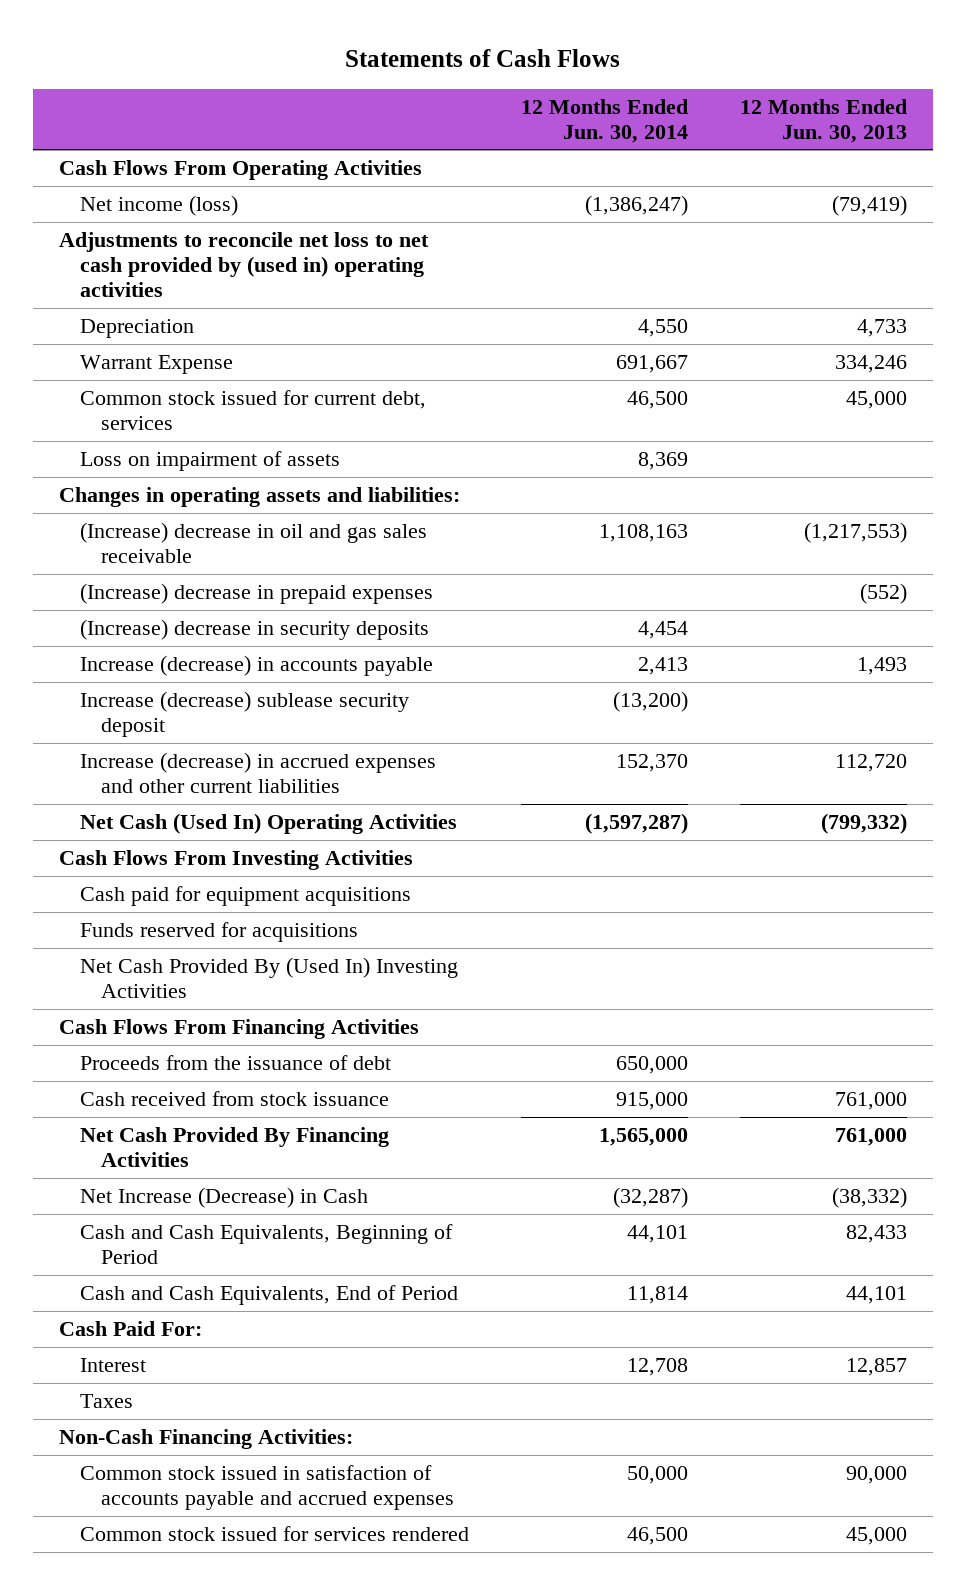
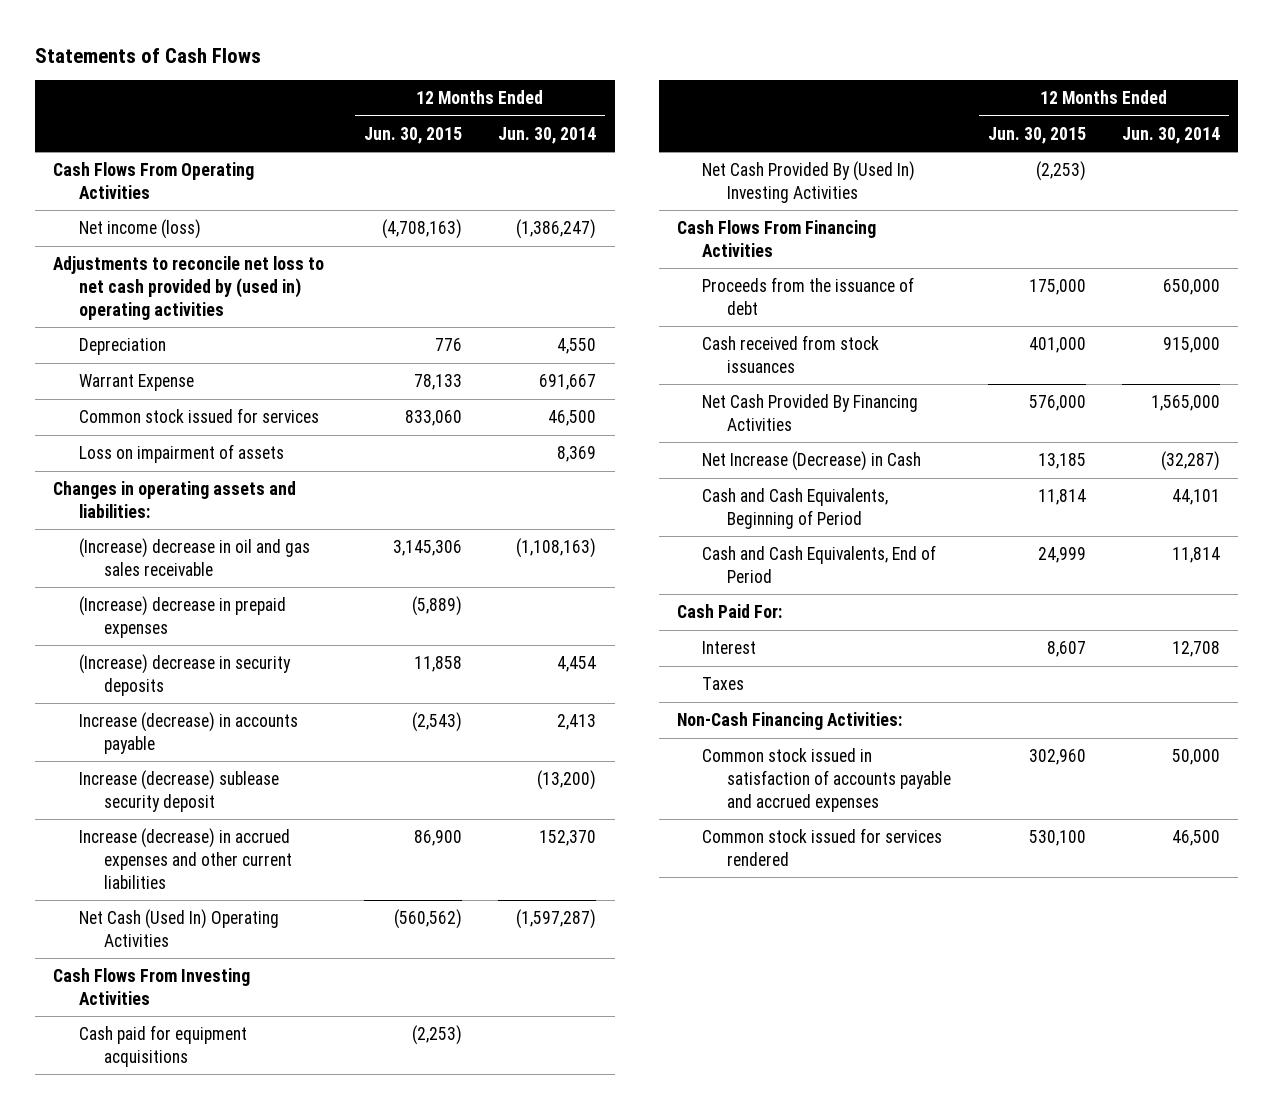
- | 12 Months Ended Jun. 30, 2014 | 12 Months Ended Jun. 30, 2013
+ | 12 Months Ended Jun. 30, 2015 | 12 Months Ended Jun. 30, 2014
- Common stock issued for current debt, services | 46,500 | 45,000
+ Common stock issued for services | 833,060 | 46,500
- (Increase) decrease in oil and gas sales receivable | 1,108,163 | (1,217,553)
+ (Increase) decrease in oil and gas sales receivable | 3,145,306 | (1,108,163)
- Funds reserved for acquisitions
- Cash received from stock issuance | 915,000 | 761,000
+ Cash received from stock issuances | 401,000 | 915,000

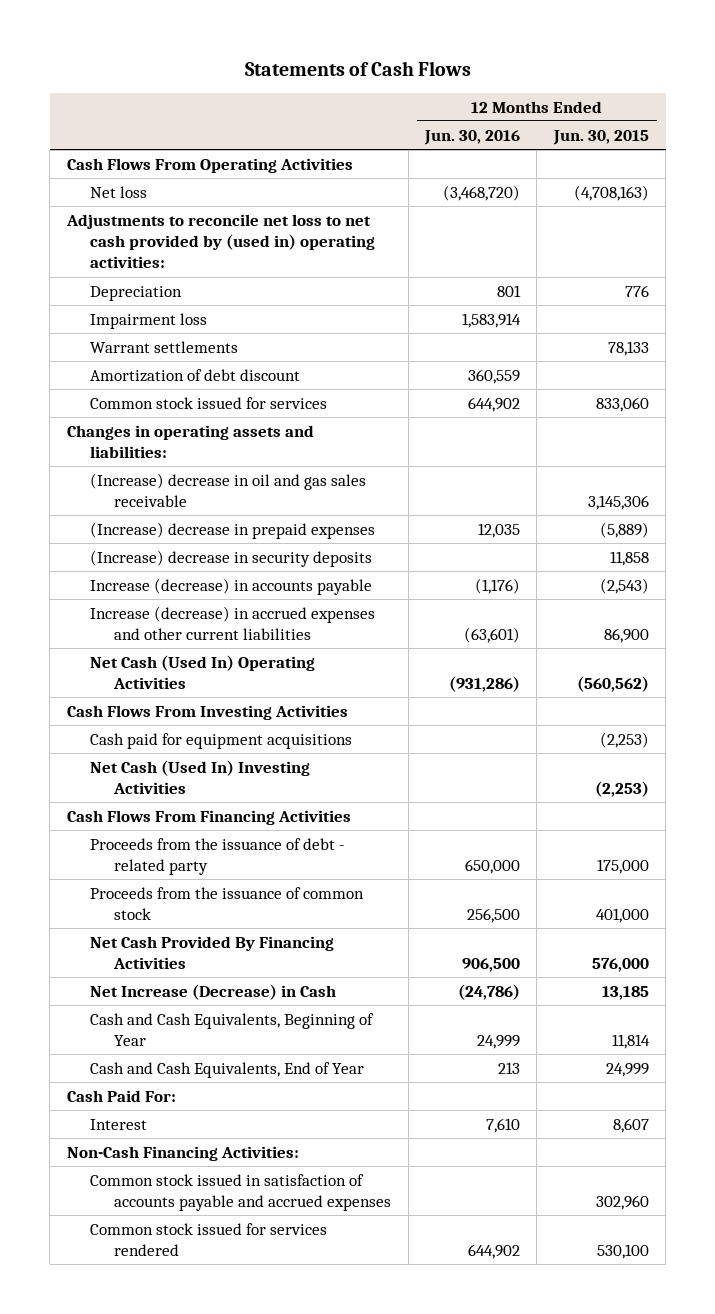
- | 12 Months Ended Jun. 30, 2015 | 12 Months Ended Jun. 30, 2014
+ | 12 Months Ended Jun. 30, 2016 | 12 Months Ended Jun. 30, 2015
- Net income (loss) | (4,708,163) | (1,386,247)
- Adjustments to reconcile net loss to net cash provided by (used in) operating activities
+ Net loss | (3,468,720) | (4,708,163)
+ Adjustments to reconcile net loss to net cash provided by (used in) operating activities:
- Warrant Expense | 78,133 | 691,667
+ Impairment loss | 1,583,914 |
+ Warrant settlements | | 78,133
+ Amortization of debt discount | 360,559 |
- Loss on impairment of assets | | 8,369
- Increase (decrease) sublease security deposit | | (13,200)
- Net Cash Provided By (Used In) Investing Activities | (2,253) |
+ Net Cash (Used In) Investing Activities | | (2,253)
- Proceeds from the issuance of debt | 175,000 | 650,000
- Cash received from stock issuances | 401,000 | 915,000
+ Proceeds from the issuance of debt - related party | 650,000 | 175,000
+ Proceeds from the issuance of common stock | 256,500 | 401,000
- Cash and Cash Equivalents, Beginning of Period | 11,814 | 44,101
- Cash and Cash Equivalents, End of Period | 24,999 | 11,814
+ Cash and Cash Equivalents, Beginning of Year | 24,999 | 11,814
+ Cash and Cash Equivalents, End of Year | 213 | 24,999
- Taxes

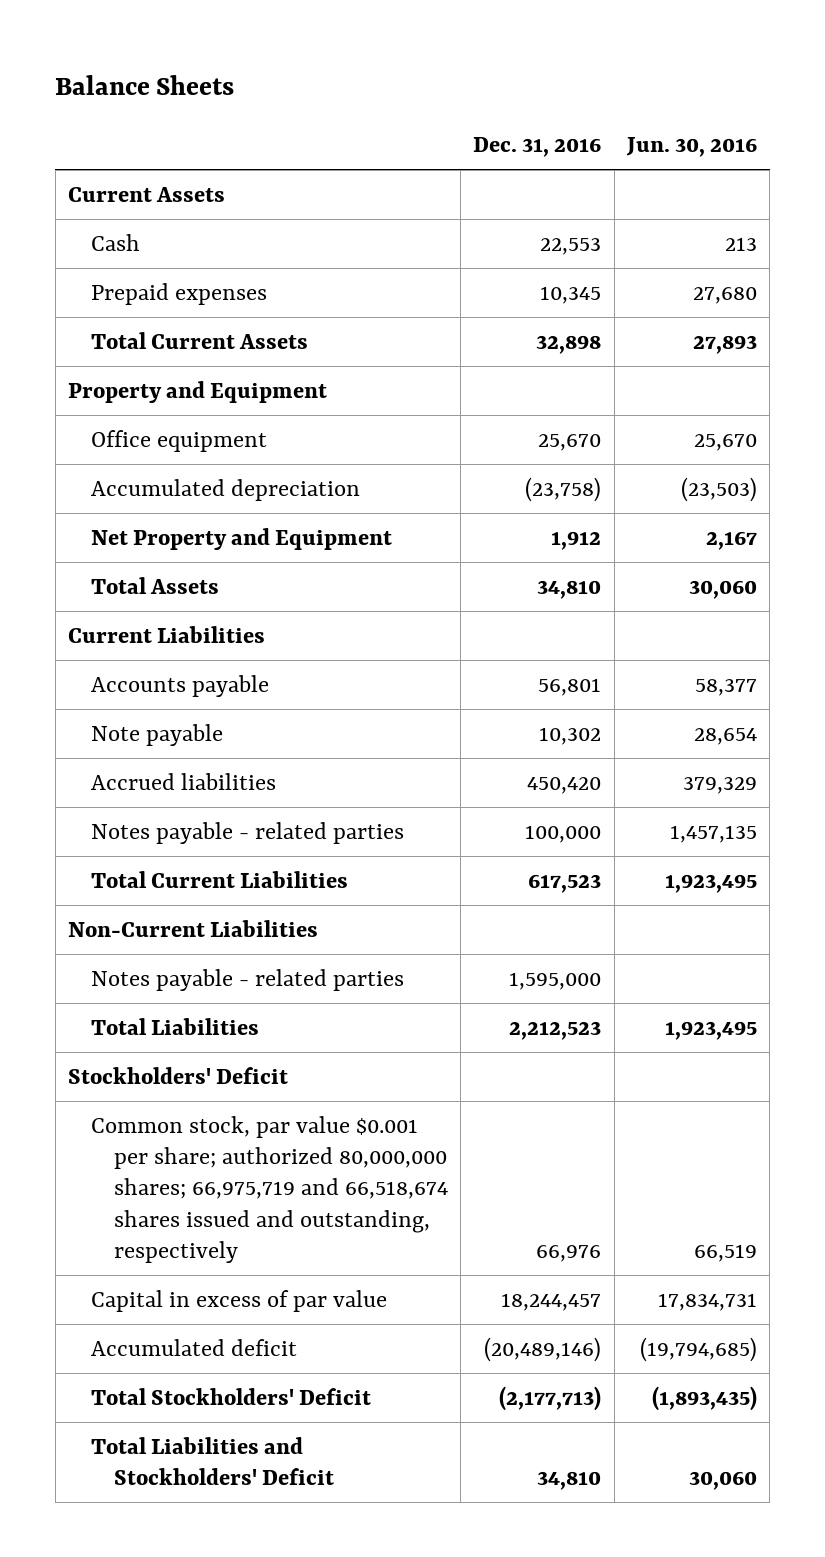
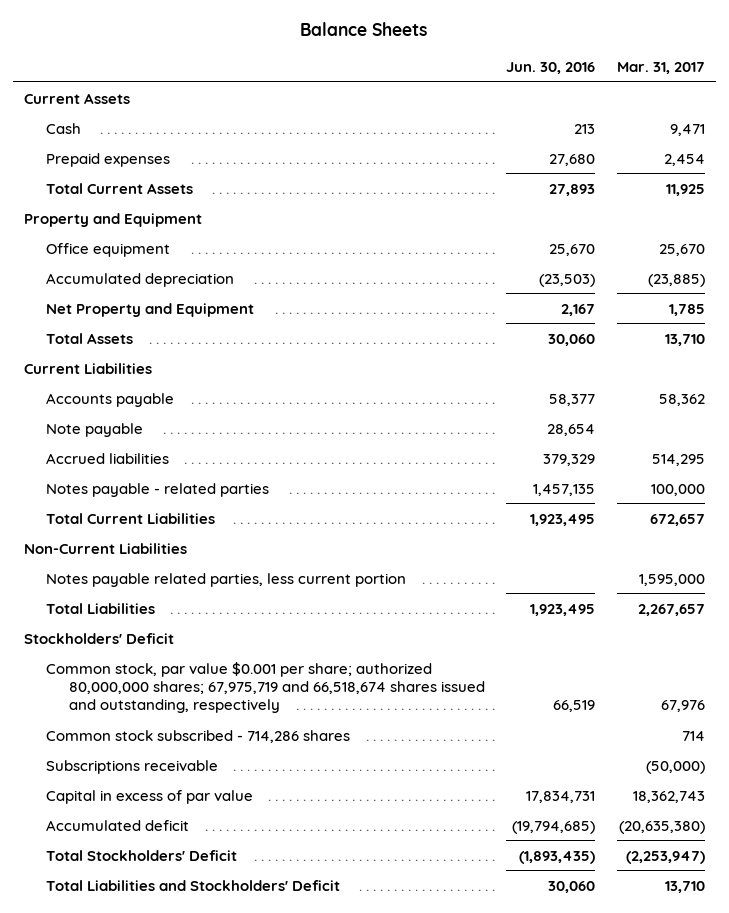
- | Dec. 31, 2016 | Jun. 30, 2016
+ | Jun. 30, 2016 | Mar. 31, 2017
- Notes payable - related parties | 1,595,000 |
+ Notes payable related parties, less current portion | | 1,595,000
- Common stock, par value $0.001 per share; authorized 80,000,000 shares; 66,975,719 and 66,518,674 shares issued and outstanding, respectively | 66,976 | 66,519
+ Common stock, par value $0.001 per share; authorized 80,000,000 shares; 67,975,719 and 66,518,674 shares issued and outstanding, respectively | 66,519 | 67,976
+ Common stock subscribed - 714,286 shares | | 714
+ Subscriptions receivable | | (50,000)

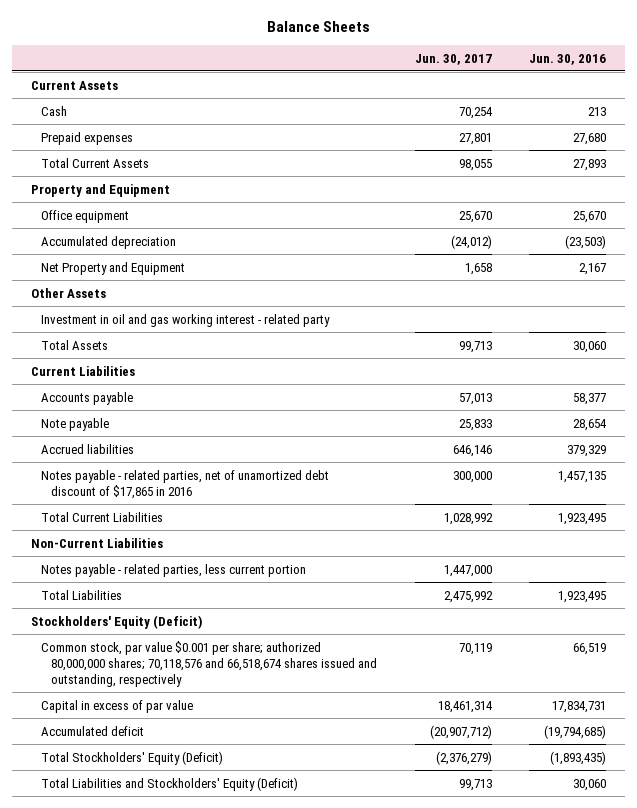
- | Jun. 30, 2016 | Mar. 31, 2017
+ | Jun. 30, 2017 | Jun. 30, 2016
+ Other Assets
+ Investment in oil and gas working interest - related party
- Notes payable - related parties | 1,457,135 | 100,000
+ Notes payable - related parties, net of unamortized debt discount of $17,865 in 2016 | 300,000 | 1,457,135
- Notes payable related parties, less current portion | | 1,595,000
+ Notes payable - related parties, less current portion | 1,447,000 |
- Stockholders' Deficit
- Common stock, par value $0.001 per share; authorized 80,000,000 shares; 67,975,719 and 66,518,674 shares issued and outstanding, respectively | 66,519 | 67,976
- Common stock subscribed - 714,286 shares | | 714
- Subscriptions receivable | | (50,000)
+ Stockholders' Equity (Deficit)
+ Common stock, par value $0.001 per share; authorized 80,000,000 shares; 70,118,576 and 66,518,674 shares issued and outstanding, respectively | 70,119 | 66,519
- Total Stockholders' Deficit | (1,893,435) | (2,253,947)
- Total Liabilities and Stockholders' Deficit | 30,060 | 13,710
+ Total Stockholders' Equity (Deficit) | (2,376,279) | (1,893,435)
+ Total Liabilities and Stockholders' Equity (Deficit) | 99,713 | 30,060

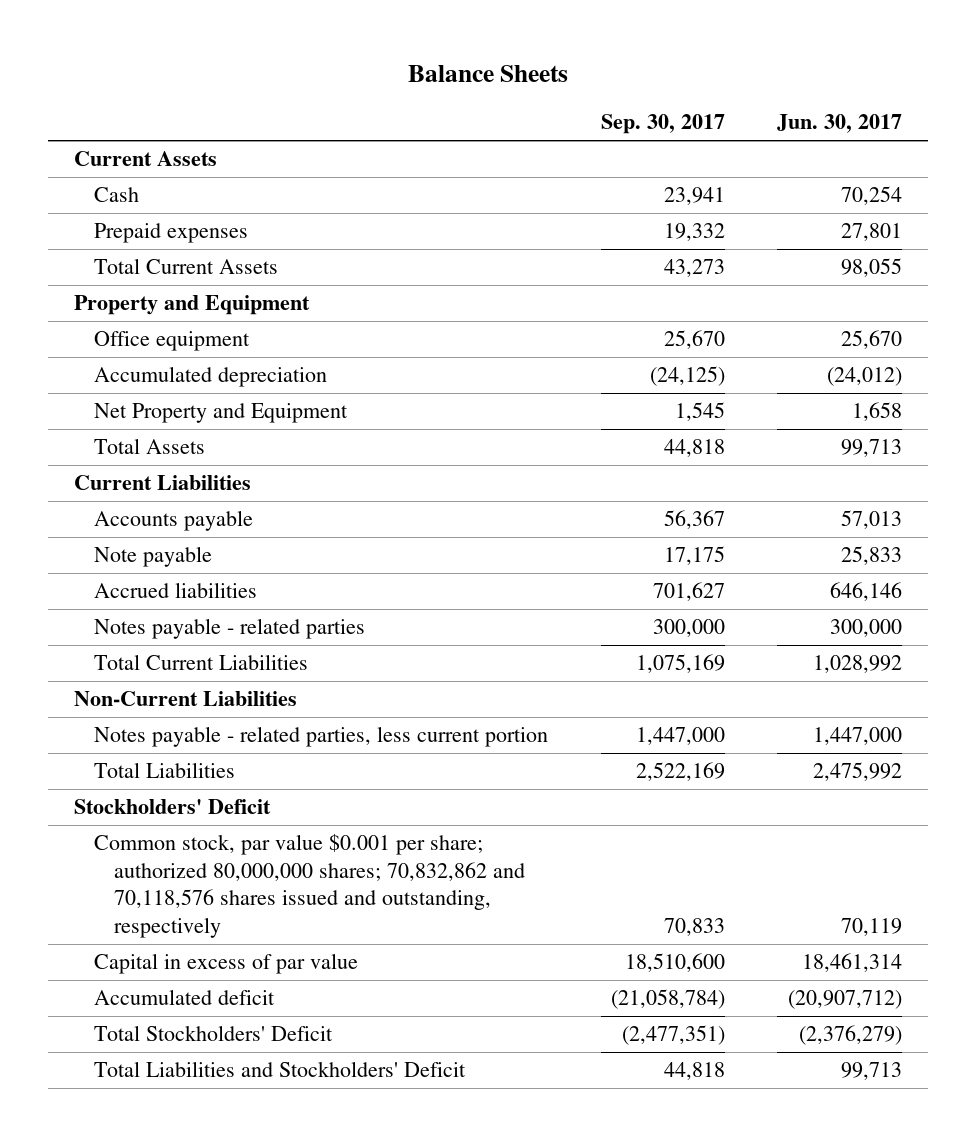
- | Jun. 30, 2017 | Jun. 30, 2016
+ | Sep. 30, 2017 | Jun. 30, 2017
- Other Assets
- Investment in oil and gas working interest - related party
- Notes payable - related parties, net of unamortized debt discount of $17,865 in 2016 | 300,000 | 1,457,135
+ Notes payable - related parties | 300,000 | 300,000
- Stockholders' Equity (Deficit)
- Common stock, par value $0.001 per share; authorized 80,000,000 shares; 70,118,576 and 66,518,674 shares issued and outstanding, respectively | 70,119 | 66,519
+ Stockholders' Deficit
+ Common stock, par value $0.001 per share; authorized 80,000,000 shares; 70,832,862 and 70,118,576 shares issued and outstanding, respectively | 70,833 | 70,119
- Total Stockholders' Equity (Deficit) | (2,376,279) | (1,893,435)
- Total Liabilities and Stockholders' Equity (Deficit) | 99,713 | 30,060
+ Total Stockholders' Deficit | (2,477,351) | (2,376,279)
+ Total Liabilities and Stockholders' Deficit | 44,818 | 99,713

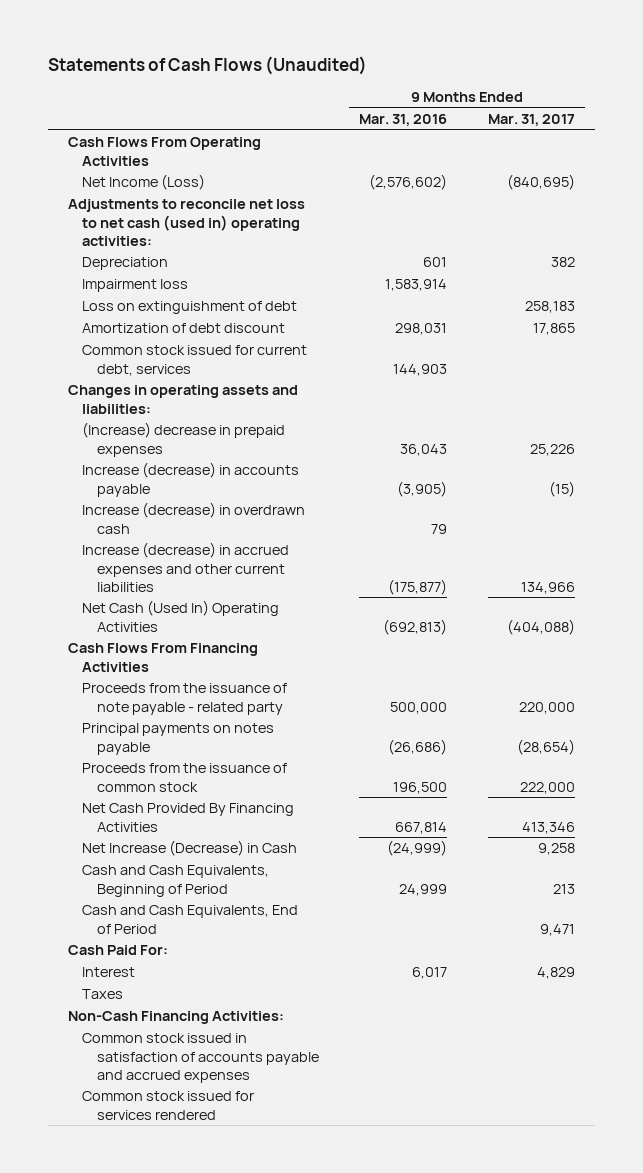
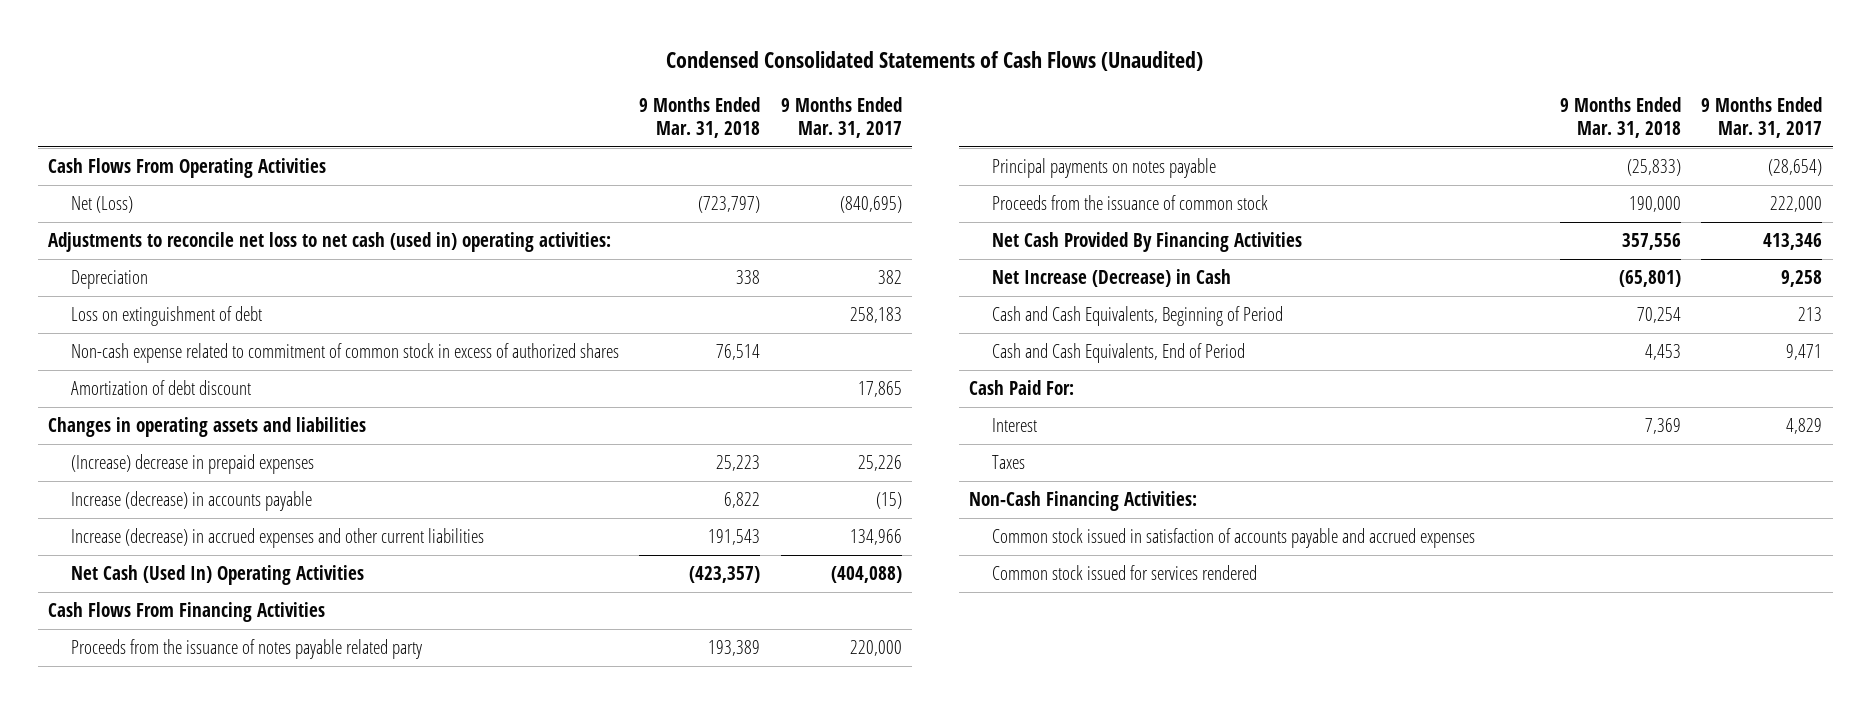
- Statements of Cash Flows (Unaudited)
+ Condensed Consolidated Statements of Cash Flows (Unaudited)
- | 9 Months Ended Mar. 31, 2016 | 9 Months Ended Mar. 31, 2017
+ | 9 Months Ended Mar. 31, 2018 | 9 Months Ended Mar. 31, 2017
- Net Income (Loss) | (2,576,602) | (840,695)
+ Net (Loss) | (723,797) | (840,695)
- Impairment loss | 1,583,914 |
+ Non-cash expense related to commitment of common stock in excess of authorized shares | 76,514 |
- Common stock issued for current debt, services | 144,903 |
- Changes in operating assets and liabilities:
+ Changes in operating assets and liabilities
- Increase (decrease) in overdrawn cash | 79 |
- Proceeds from the issuance of note payable - related party | 500,000 | 220,000
+ Proceeds from the issuance of notes payable related party | 193,389 | 220,000

